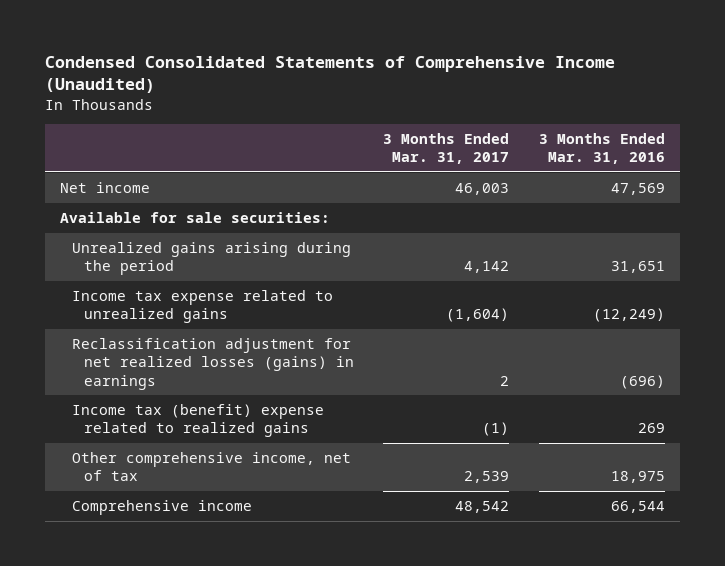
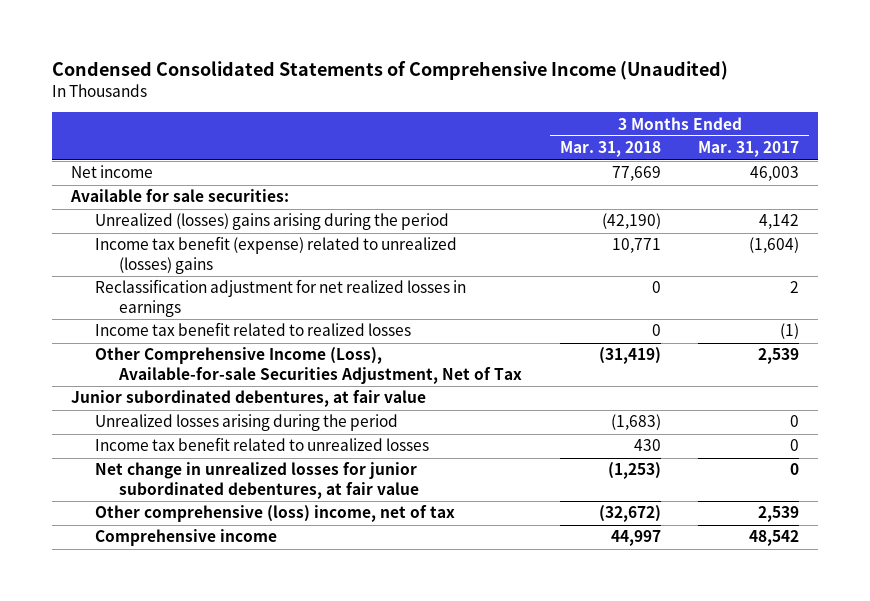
- | 3 Months Ended Mar. 31, 2017 | 3 Months Ended Mar. 31, 2016
+ | 3 Months Ended Mar. 31, 2018 | 3 Months Ended Mar. 31, 2017
- Unrealized gains arising during the period | 4,142 | 31,651
- Income tax expense related to unrealized gains | (1,604) | (12,249)
- Reclassification adjustment for net realized losses (gains) in earnings | 2 | (696)
- Income tax (benefit) expense related to realized gains | (1) | 269
- Other comprehensive income, net of tax | 2,539 | 18,975
+ Unrealized (losses) gains arising during the period | (42,190) | 4,142
+ Income tax benefit (expense) related to unrealized (losses) gains | 10,771 | (1,604)
+ Reclassification adjustment for net realized losses in earnings | 0 | 2
+ Income tax benefit related to realized losses | 0 | (1)
+ Other Comprehensive Income (Loss), Available-for-sale Securities Adjustment, Net of Tax | (31,419) | 2,539
+ Junior subordinated debentures, at fair value
+ Unrealized losses arising during the period | (1,683) | 0
+ Income tax benefit related to unrealized losses | 430 | 0
+ Net change in unrealized losses for junior subordinated debentures, at fair value | (1,253) | 0
+ Other comprehensive (loss) income, net of tax | (32,672) | 2,539

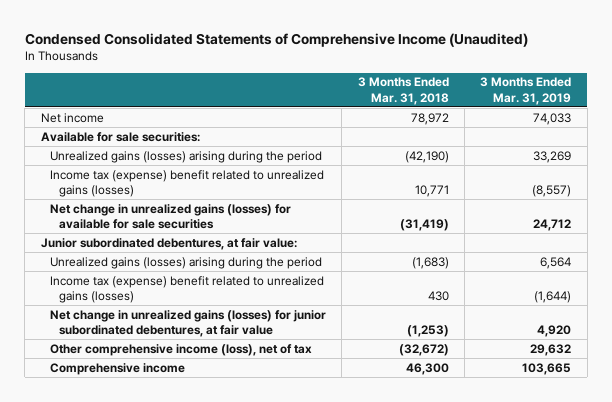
- | 3 Months Ended Mar. 31, 2018 | 3 Months Ended Mar. 31, 2017
+ | 3 Months Ended Mar. 31, 2018 | 3 Months Ended Mar. 31, 2019
- Net income | 77,669 | 46,003
+ Net income | 78,972 | 74,033
- Unrealized (losses) gains arising during the period | (42,190) | 4,142
- Income tax benefit (expense) related to unrealized (losses) gains | 10,771 | (1,604)
- Reclassification adjustment for net realized losses in earnings | 0 | 2
- Income tax benefit related to realized losses | 0 | (1)
- Other Comprehensive Income (Loss), Available-for-sale Securities Adjustment, Net of Tax | (31,419) | 2,539
- Junior subordinated debentures, at fair value
- Unrealized losses arising during the period | (1,683) | 0
- Income tax benefit related to unrealized losses | 430 | 0
- Net change in unrealized losses for junior subordinated debentures, at fair value | (1,253) | 0
- Other comprehensive (loss) income, net of tax | (32,672) | 2,539
- Comprehensive income | 44,997 | 48,542
+ Unrealized gains (losses) arising during the period | (42,190) | 33,269
+ Income tax (expense) benefit related to unrealized gains (losses) | 10,771 | (8,557)
+ Net change in unrealized gains (losses) for available for sale securities | (31,419) | 24,712
+ Junior subordinated debentures, at fair value:
+ Unrealized gains (losses) arising during the period | (1,683) | 6,564
+ Income tax (expense) benefit related to unrealized gains (losses) | 430 | (1,644)
+ Net change in unrealized gains (losses) for junior subordinated debentures, at fair value | (1,253) | 4,920
+ Other comprehensive income (loss), net of tax | (32,672) | 29,632
+ Comprehensive income | 46,300 | 103,665

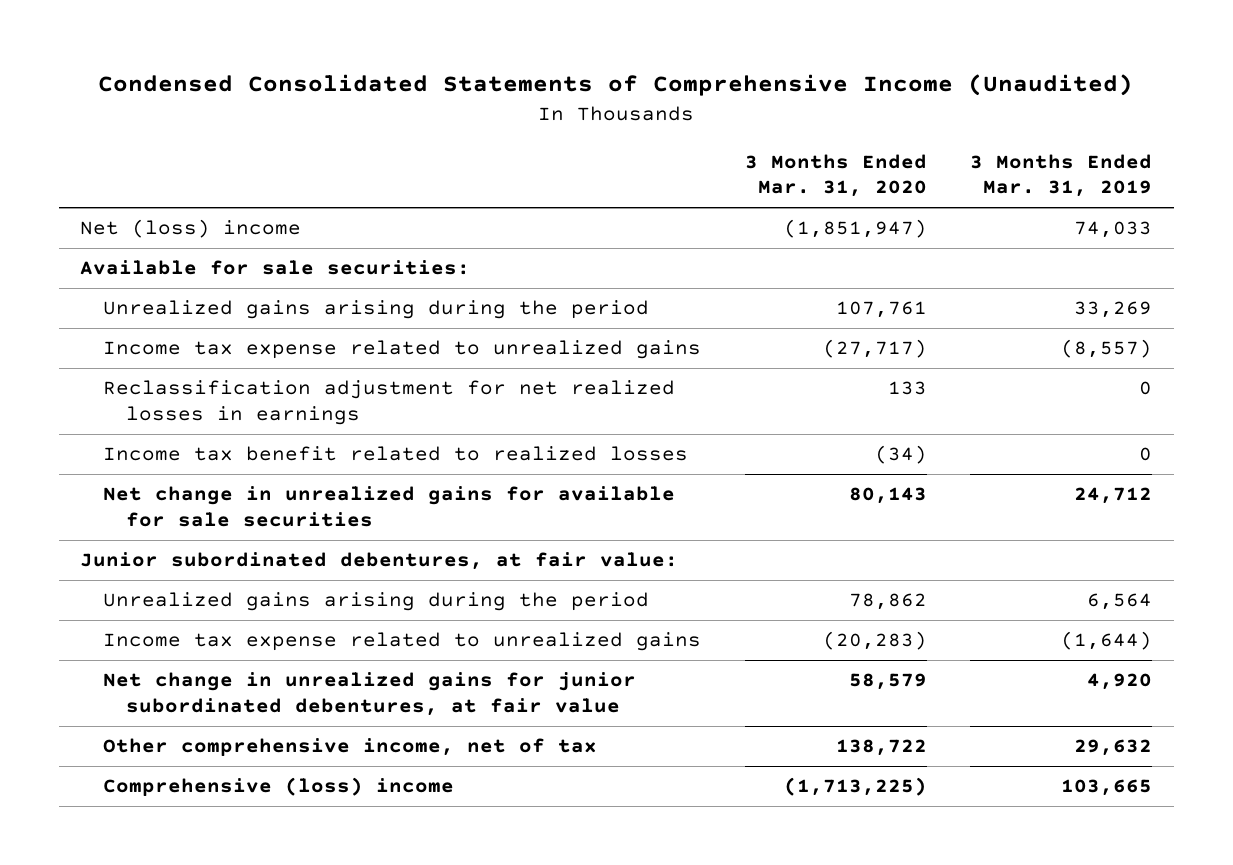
- | 3 Months Ended Mar. 31, 2018 | 3 Months Ended Mar. 31, 2019
+ | 3 Months Ended Mar. 31, 2020 | 3 Months Ended Mar. 31, 2019
- Net income | 78,972 | 74,033
+ Net (loss) income | (1,851,947) | 74,033
- Unrealized gains (losses) arising during the period | (42,190) | 33,269
- Income tax (expense) benefit related to unrealized gains (losses) | 10,771 | (8,557)
- Net change in unrealized gains (losses) for available for sale securities | (31,419) | 24,712
+ Unrealized gains arising during the period | 107,761 | 33,269
+ Income tax expense related to unrealized gains | (27,717) | (8,557)
+ Reclassification adjustment for net realized losses in earnings | 133 | 0
+ Income tax benefit related to realized losses | (34) | 0
+ Net change in unrealized gains for available for sale securities | 80,143 | 24,712
- Unrealized gains (losses) arising during the period | (1,683) | 6,564
- Income tax (expense) benefit related to unrealized gains (losses) | 430 | (1,644)
- Net change in unrealized gains (losses) for junior subordinated debentures, at fair value | (1,253) | 4,920
- Other comprehensive income (loss), net of tax | (32,672) | 29,632
- Comprehensive income | 46,300 | 103,665
+ Unrealized gains arising during the period | 78,862 | 6,564
+ Income tax expense related to unrealized gains | (20,283) | (1,644)
+ Net change in unrealized gains for junior subordinated debentures, at fair value | 58,579 | 4,920
+ Other comprehensive income, net of tax | 138,722 | 29,632
+ Comprehensive (loss) income | (1,713,225) | 103,665

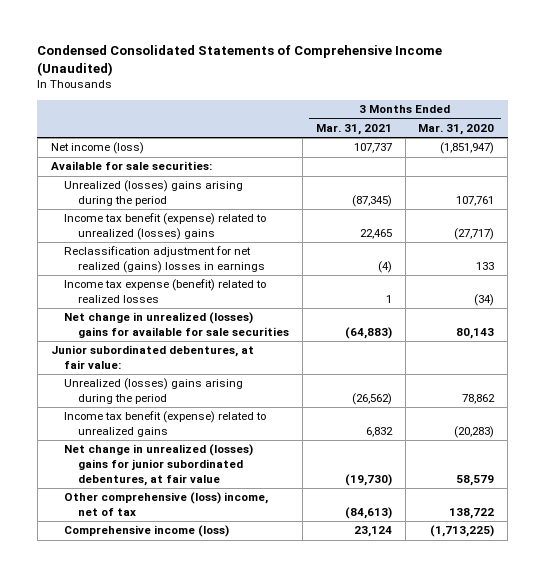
- | 3 Months Ended Mar. 31, 2020 | 3 Months Ended Mar. 31, 2019
+ | 3 Months Ended Mar. 31, 2021 | 3 Months Ended Mar. 31, 2020
- Net (loss) income | (1,851,947) | 74,033
+ Net income (loss) | 107,737 | (1,851,947)
- Unrealized gains arising during the period | 107,761 | 33,269
- Income tax expense related to unrealized gains | (27,717) | (8,557)
- Reclassification adjustment for net realized losses in earnings | 133 | 0
- Income tax benefit related to realized losses | (34) | 0
- Net change in unrealized gains for available for sale securities | 80,143 | 24,712
+ Unrealized (losses) gains arising during the period | (87,345) | 107,761
+ Income tax benefit (expense) related to unrealized (losses) gains | 22,465 | (27,717)
+ Reclassification adjustment for net realized (gains) losses in earnings | (4) | 133
+ Income tax expense (benefit) related to realized losses | 1 | (34)
+ Net change in unrealized (losses) gains for available for sale securities | (64,883) | 80,143
- Unrealized gains arising during the period | 78,862 | 6,564
- Income tax expense related to unrealized gains | (20,283) | (1,644)
- Net change in unrealized gains for junior subordinated debentures, at fair value | 58,579 | 4,920
- Other comprehensive income, net of tax | 138,722 | 29,632
- Comprehensive (loss) income | (1,713,225) | 103,665
+ Unrealized (losses) gains arising during the period | (26,562) | 78,862
+ Income tax benefit (expense) related to unrealized gains | 6,832 | (20,283)
+ Net change in unrealized (losses) gains for junior subordinated debentures, at fair value | (19,730) | 58,579
+ Other comprehensive (loss) income, net of tax | (84,613) | 138,722
+ Comprehensive income (loss) | 23,124 | (1,713,225)

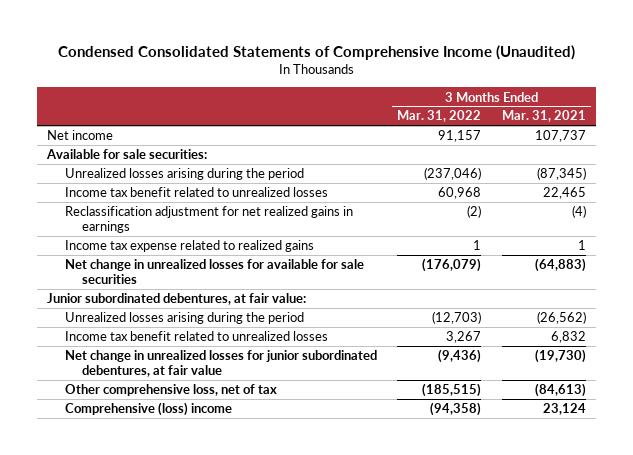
- | 3 Months Ended Mar. 31, 2021 | 3 Months Ended Mar. 31, 2020
+ | 3 Months Ended Mar. 31, 2022 | 3 Months Ended Mar. 31, 2021
- Net income (loss) | 107,737 | (1,851,947)
+ Net income | 91,157 | 107,737
- Unrealized (losses) gains arising during the period | (87,345) | 107,761
- Income tax benefit (expense) related to unrealized (losses) gains | 22,465 | (27,717)
- Reclassification adjustment for net realized (gains) losses in earnings | (4) | 133
- Income tax expense (benefit) related to realized losses | 1 | (34)
- Net change in unrealized (losses) gains for available for sale securities | (64,883) | 80,143
+ Unrealized losses arising during the period | (237,046) | (87,345)
+ Income tax benefit related to unrealized losses | 60,968 | 22,465
+ Reclassification adjustment for net realized gains in earnings | (2) | (4)
+ Income tax expense related to realized gains | 1 | 1
+ Net change in unrealized losses for available for sale securities | (176,079) | (64,883)
- Unrealized (losses) gains arising during the period | (26,562) | 78,862
- Income tax benefit (expense) related to unrealized gains | 6,832 | (20,283)
- Net change in unrealized (losses) gains for junior subordinated debentures, at fair value | (19,730) | 58,579
- Other comprehensive (loss) income, net of tax | (84,613) | 138,722
- Comprehensive income (loss) | 23,124 | (1,713,225)
+ Unrealized losses arising during the period | (12,703) | (26,562)
+ Income tax benefit related to unrealized losses | 3,267 | 6,832
+ Net change in unrealized losses for junior subordinated debentures, at fair value | (9,436) | (19,730)
+ Other comprehensive loss, net of tax | (185,515) | (84,613)
+ Comprehensive (loss) income | (94,358) | 23,124

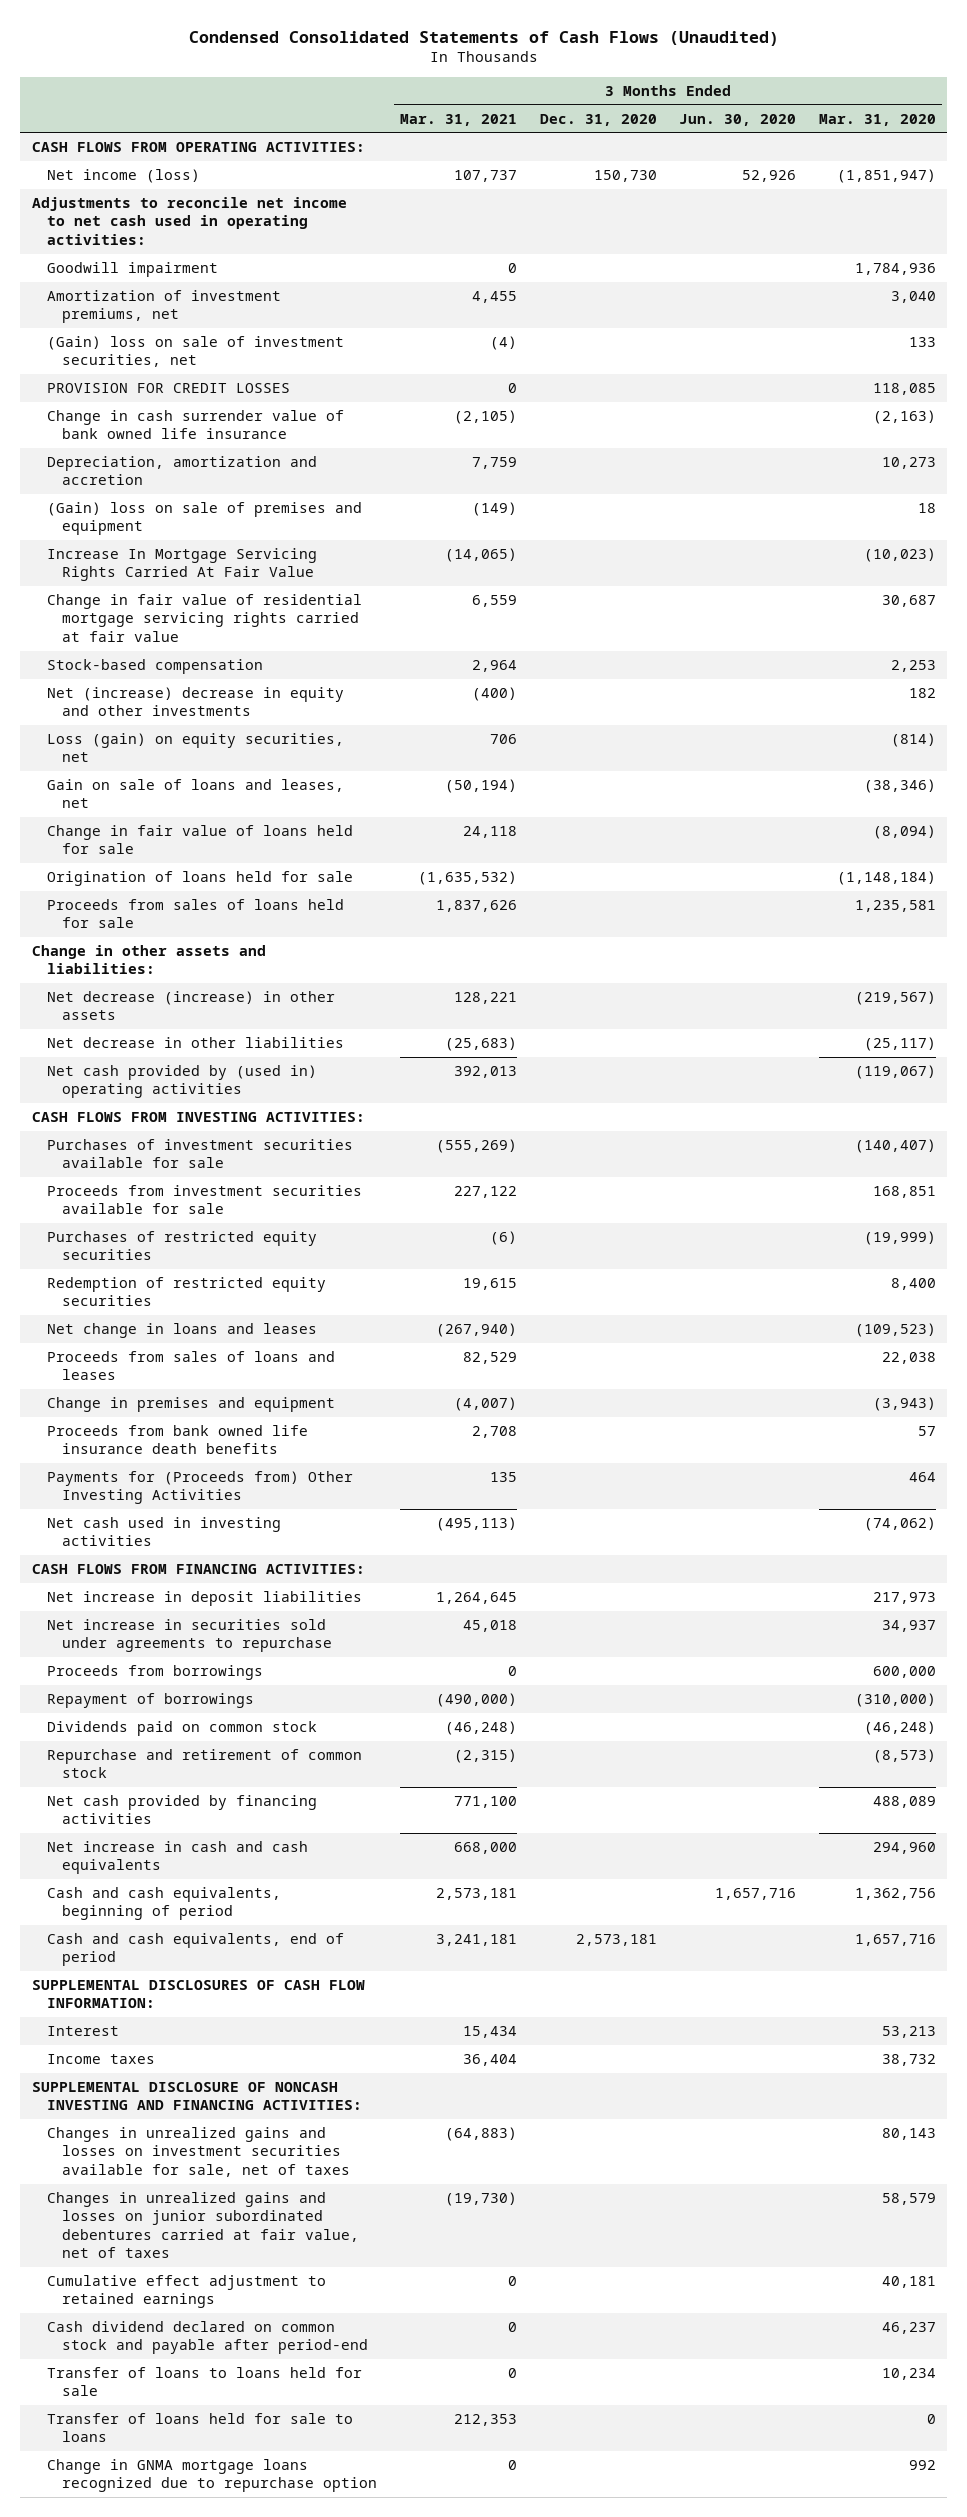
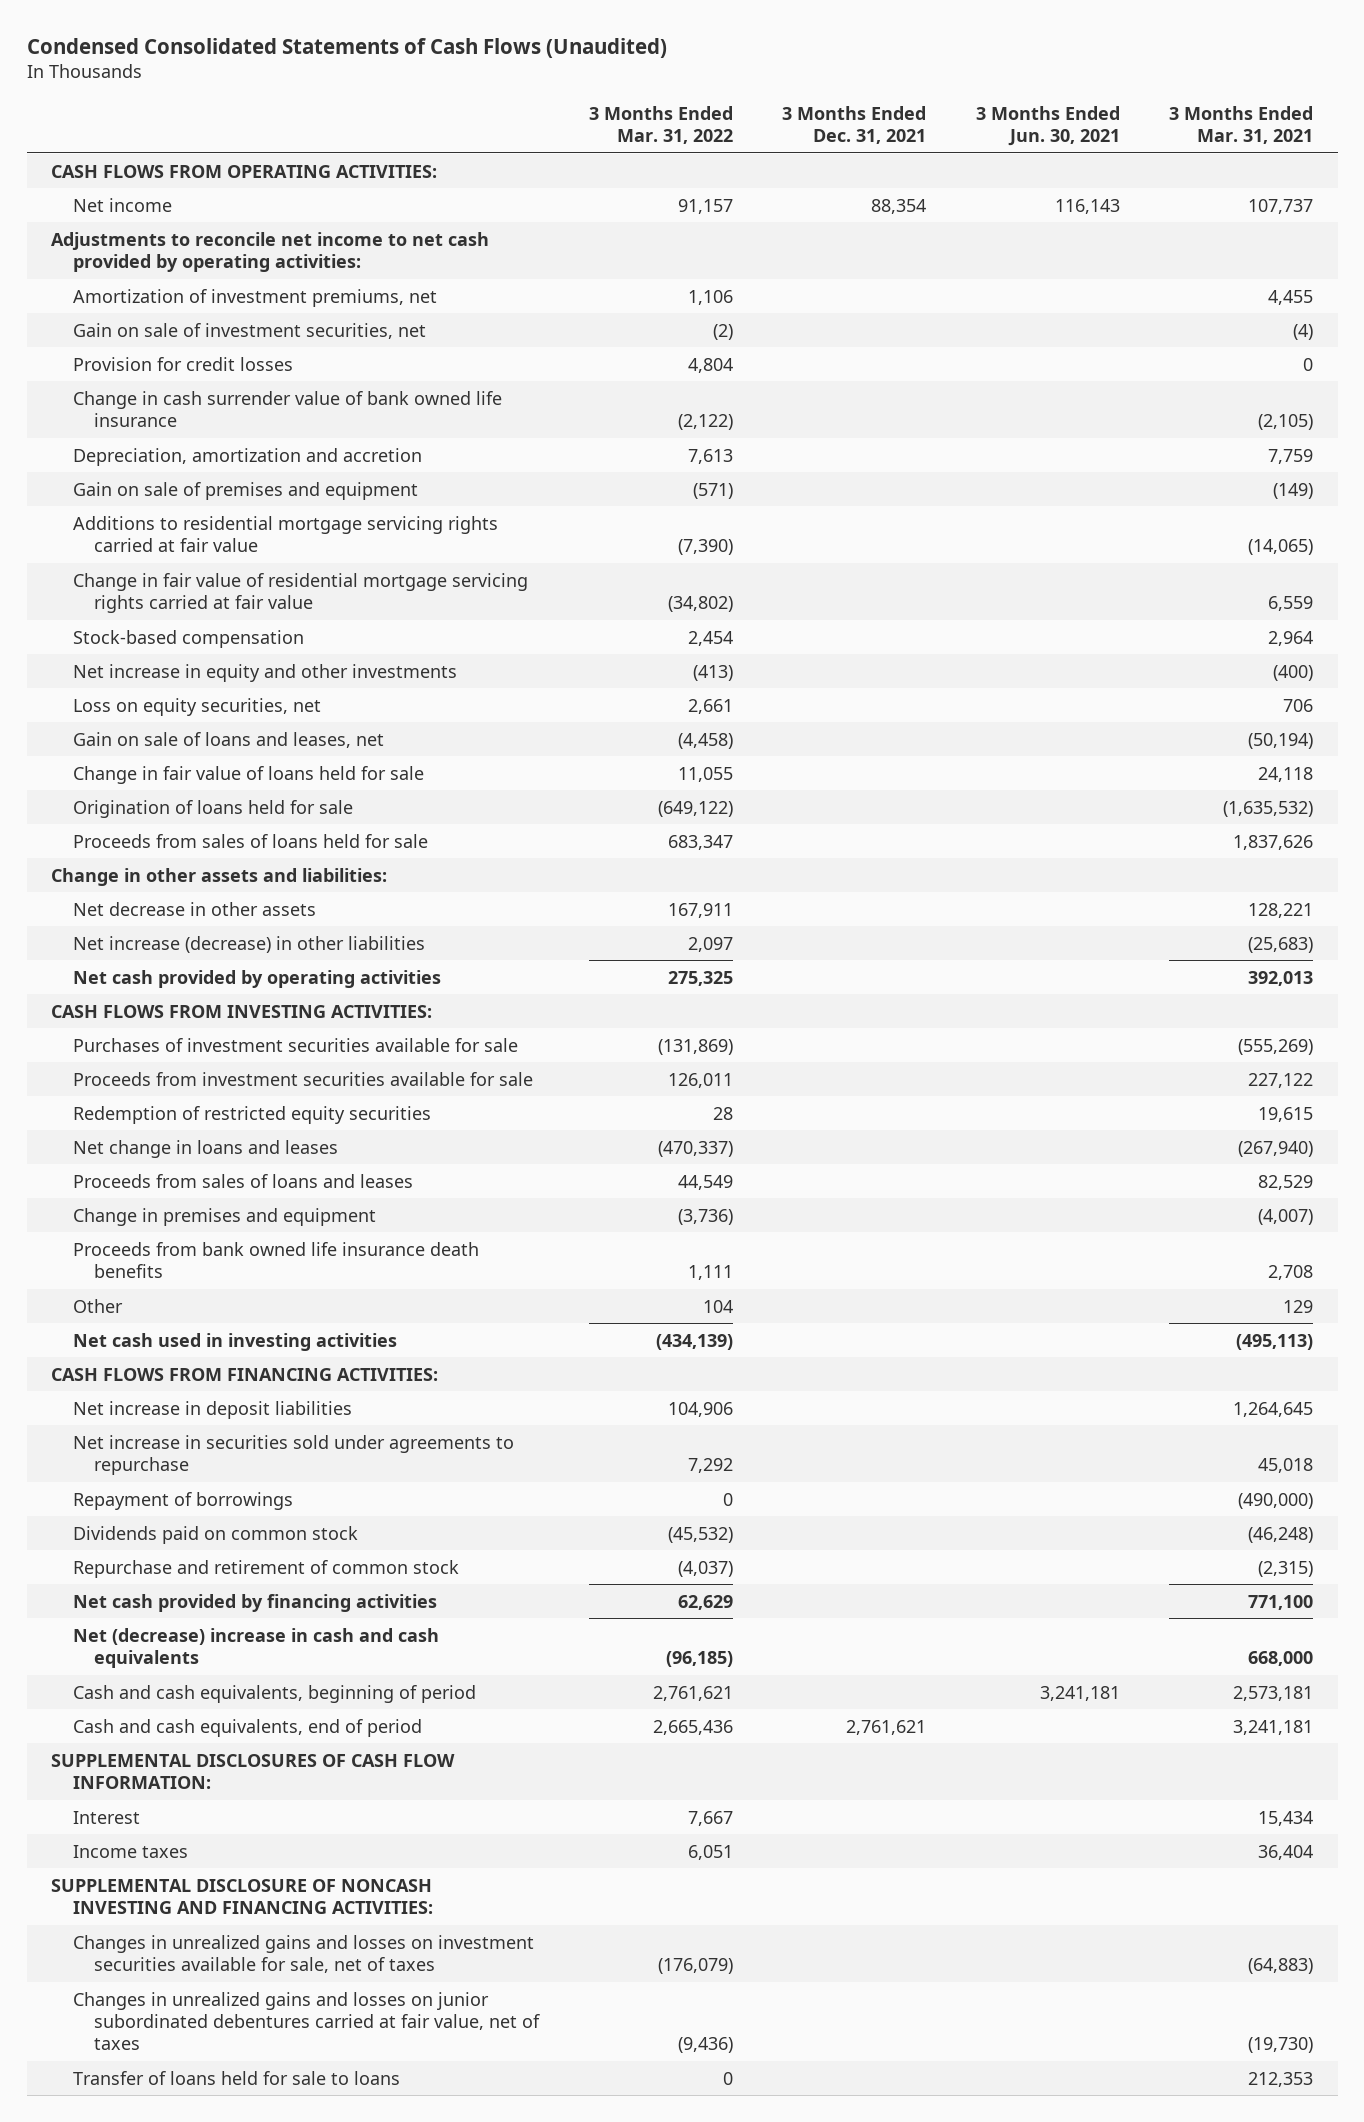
- | 3 Months Ended Mar. 31, 2021 | 3 Months Ended Dec. 31, 2020 | 3 Months Ended Jun. 30, 2020 | 3 Months Ended Mar. 31, 2020
+ | 3 Months Ended Mar. 31, 2022 | 3 Months Ended Dec. 31, 2021 | 3 Months Ended Jun. 30, 2021 | 3 Months Ended Mar. 31, 2021
- Net income (loss) | 107,737 | 150,730 | 52,926 | (1,851,947)
- Adjustments to reconcile net income to net cash used in operating activities:
- Goodwill impairment | 0 | | | 1,784,936
+ Net income | 91,157 | 88,354 | 116,143 | 107,737
+ Adjustments to reconcile net income to net cash provided by operating activities:
- (Gain) loss on sale of investment securities, net | (4) | | | 133
- PROVISION FOR CREDIT LOSSES | 0 | | | 118,085
+ Gain on sale of investment securities, net | (2) | | | (4)
+ Provision for credit losses | 4,804 | | | 0
- (Gain) loss on sale of premises and equipment | (149) | | | 18
- Increase In Mortgage Servicing Rights Carried At Fair Value | (14,065) | | | (10,023)
+ Gain on sale of premises and equipment | (571) | | | (149)
+ Additions to residential mortgage servicing rights carried at fair value | (7,390) | | | (14,065)
- Net (increase) decrease in equity and other investments | (400) | | | 182
- Loss (gain) on equity securities, net | 706 | | | (814)
+ Net increase in equity and other investments | (413) | | | (400)
+ Loss on equity securities, net | 2,661 | | | 706
- Net decrease (increase) in other assets | 128,221 | | | (219,567)
- Net decrease in other liabilities | (25,683) | | | (25,117)
- Net cash provided by (used in) operating activities | 392,013 | | | (119,067)
+ Net decrease in other assets | 167,911 | | | 128,221
+ Net increase (decrease) in other liabilities | 2,097 | | | (25,683)
+ Net cash provided by operating activities | 275,325 | | | 392,013
- Purchases of restricted equity securities | (6) | | | (19,999)
- Payments for (Proceeds from) Other Investing Activities | 135 | | | 464
+ Other | 104 | | | 129
- Proceeds from borrowings | 0 | | | 600,000
- Net increase in cash and cash equivalents | 668,000 | | | 294,960
+ Net (decrease) increase in cash and cash equivalents | (96,185) | | | 668,000
- Cumulative effect adjustment to retained earnings | 0 | | | 40,181
- Cash dividend declared on common stock and payable after period-end | 0 | | | 46,237
- Transfer of loans to loans held for sale | 0 | | | 10,234
- Change in GNMA mortgage loans recognized due to repurchase option | 0 | | | 992

